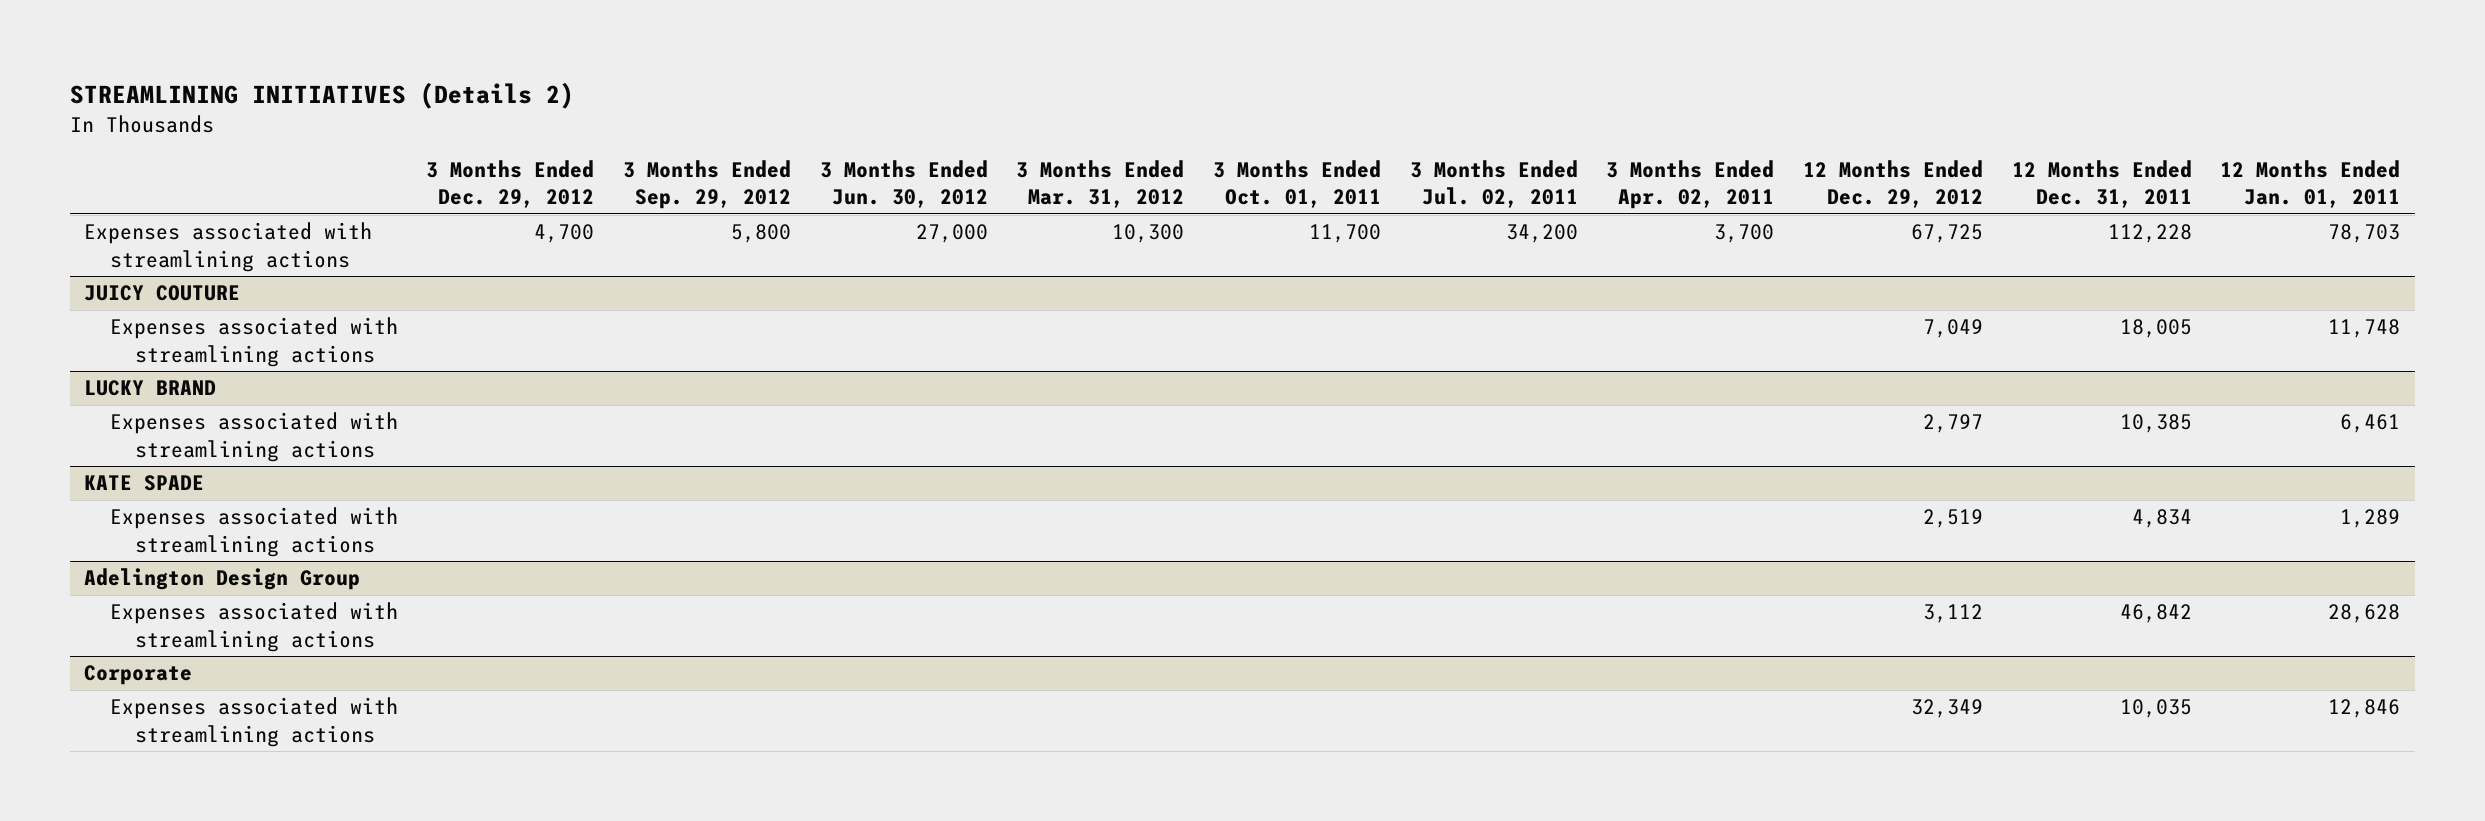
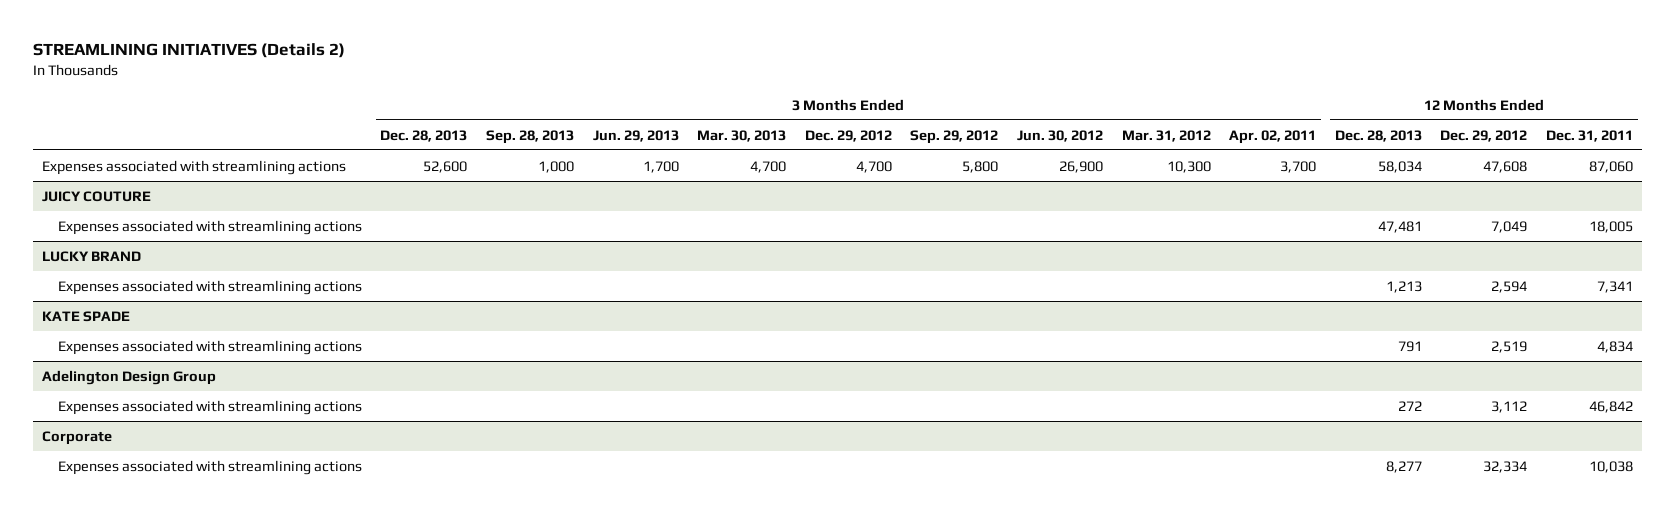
- | 3 Months Ended Dec. 29, 2012 | 3 Months Ended Sep. 29, 2012 | 3 Months Ended Jun. 30, 2012 | 3 Months Ended Mar. 31, 2012 | 3 Months Ended Oct. 01, 2011 | 3 Months Ended Jul. 02, 2011 | 3 Months Ended Apr. 02, 2011 | 12 Months Ended Dec. 29, 2012 | 12 Months Ended Dec. 31, 2011 | 12 Months Ended Jan. 01, 2011
+ | 3 Months Ended Dec. 28, 2013 | 3 Months Ended Sep. 28, 2013 | 3 Months Ended Jun. 29, 2013 | 3 Months Ended Mar. 30, 2013 | 3 Months Ended Dec. 29, 2012 | 3 Months Ended Sep. 29, 2012 | 3 Months Ended Jun. 30, 2012 | 3 Months Ended Mar. 31, 2012 | 3 Months Ended Apr. 02, 2011 | 12 Months Ended Dec. 28, 2013 | 12 Months Ended Dec. 29, 2012 | 12 Months Ended Dec. 31, 2011
- Expenses associated with streamlining actions | 4,700 | 5,800 | 27,000 | 10,300 | 11,700 | 34,200 | 3,700 | 67,725 | 112,228 | 78,703
+ Expenses associated with streamlining actions | 52,600 | 1,000 | 1,700 | 4,700 | 4,700 | 5,800 | 26,900 | 10,300 | 3,700 | 58,034 | 47,608 | 87,060
@ LUCKY BRAND
- Expenses associated with streamlining actions | | | | | | | | 2,797 | 10,385 | 6,461
+ Expenses associated with streamlining actions | | | | | | | | | | 1,213 | 2,594 | 7,341
@ Corporate
- Expenses associated with streamlining actions | | | | | | | | 32,349 | 10,035 | 12,846
+ Expenses associated with streamlining actions | | | | | | | | | | 8,277 | 32,334 | 10,038

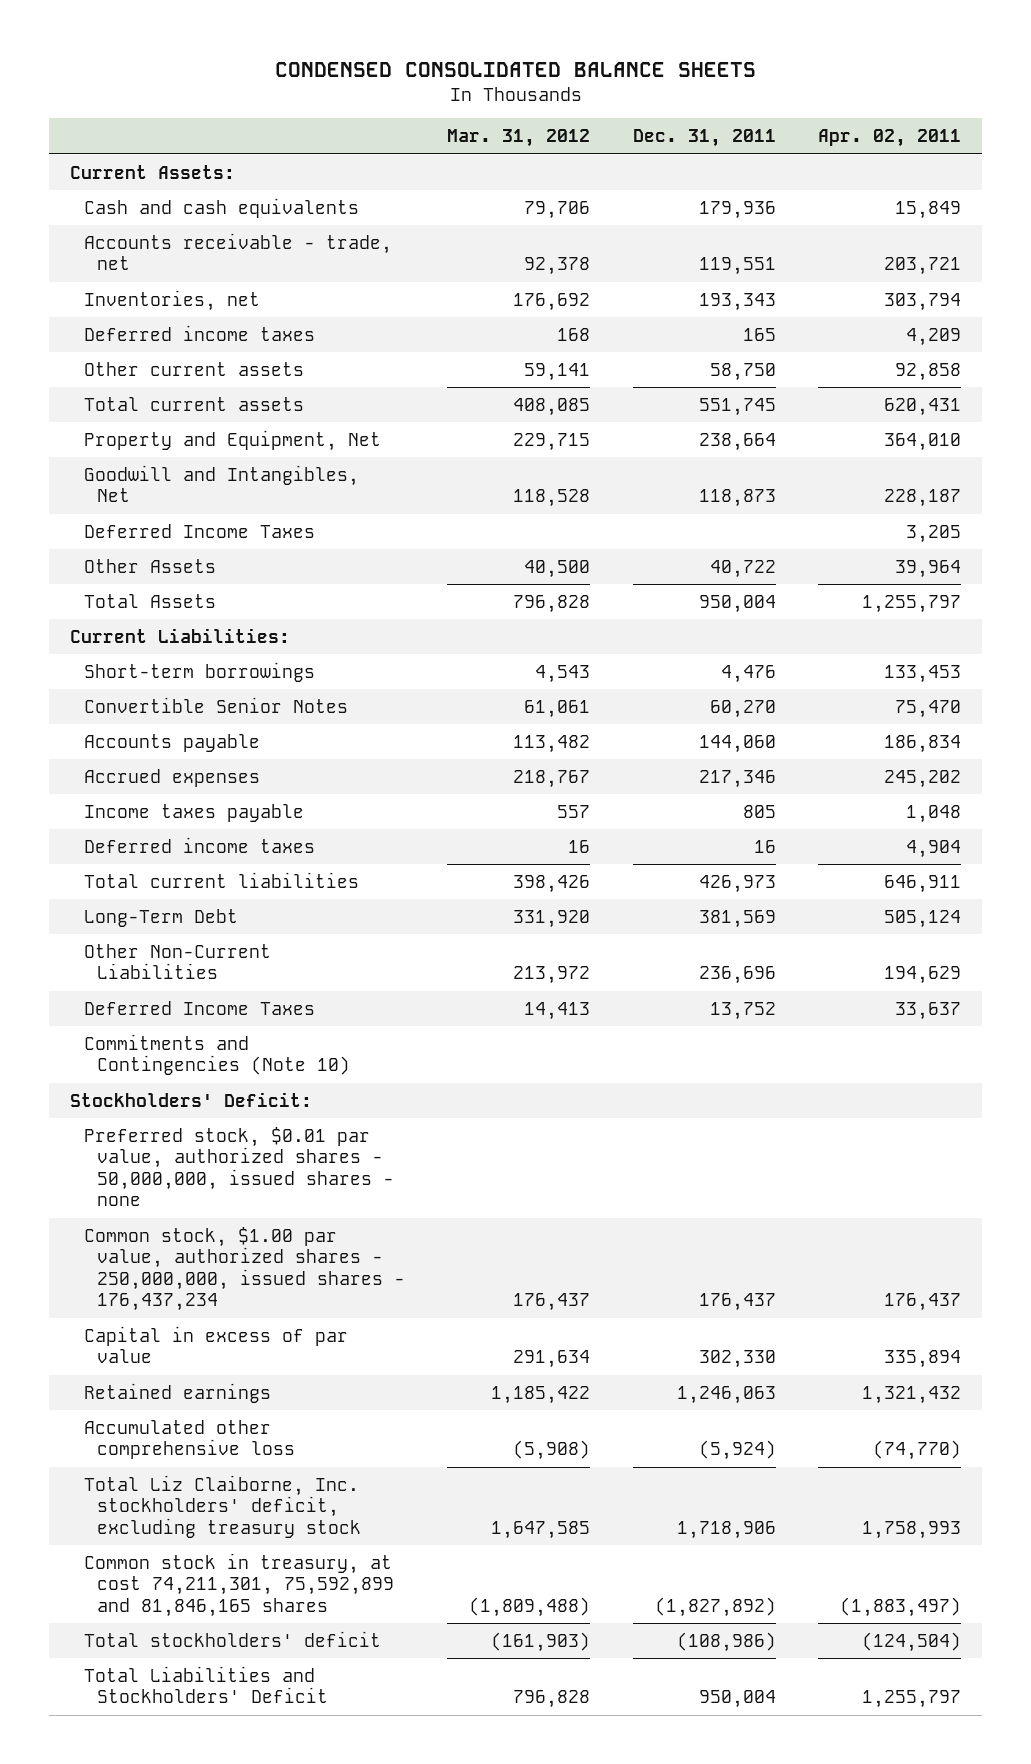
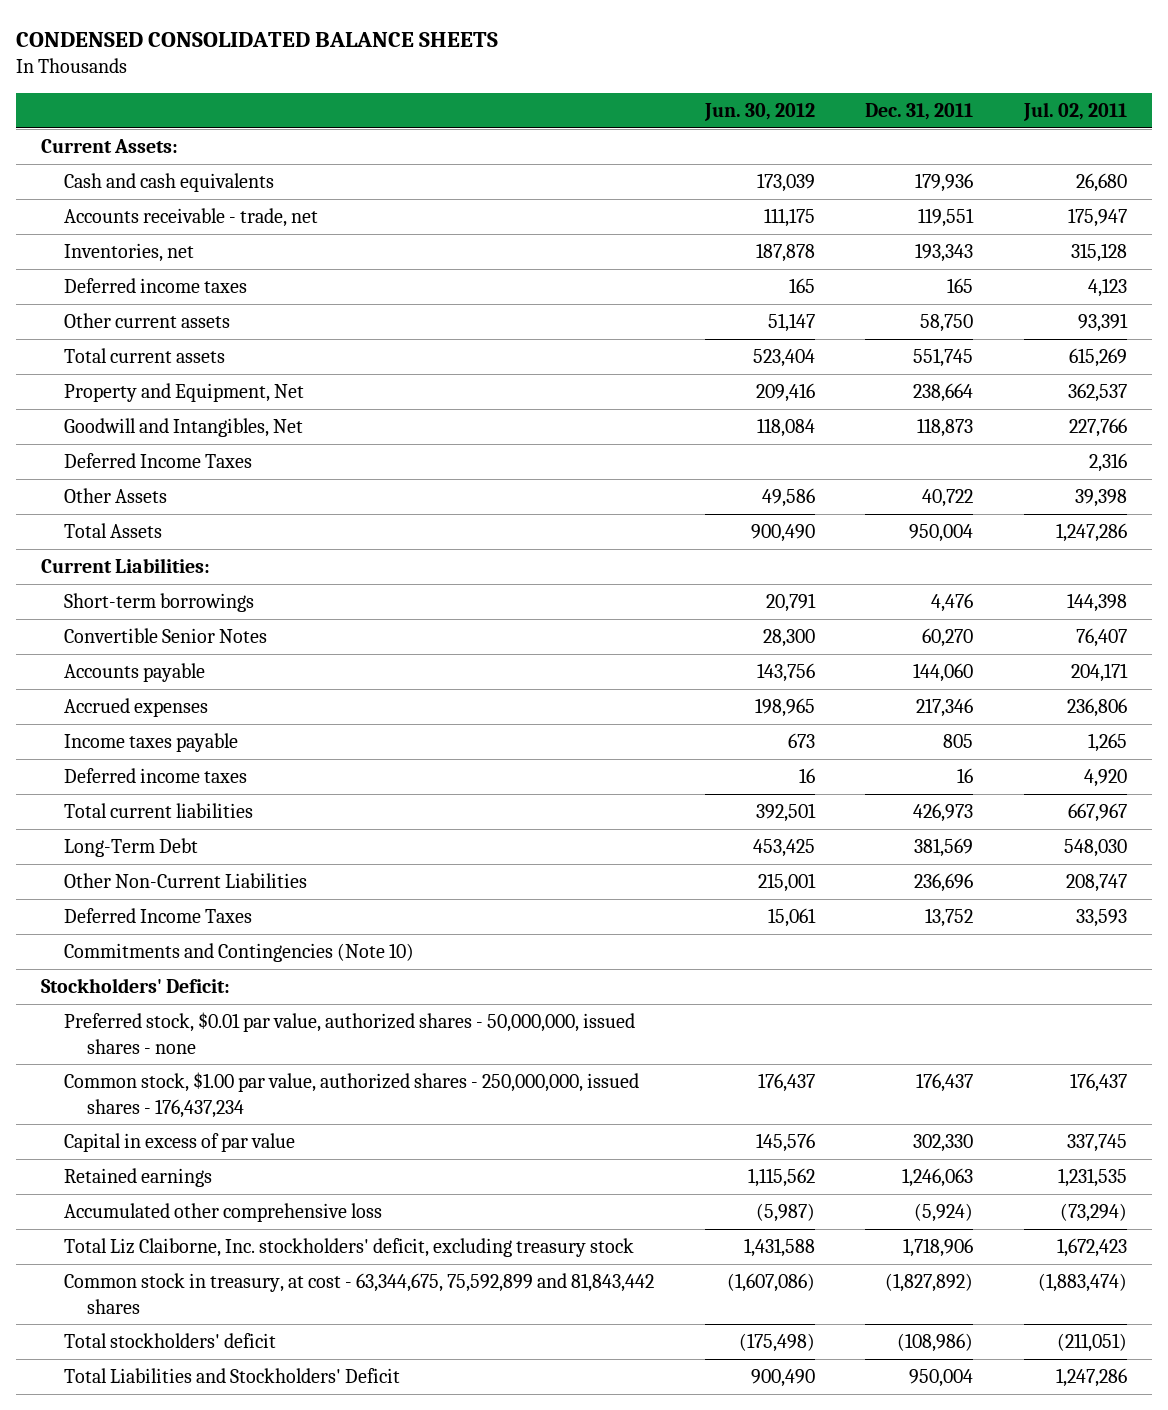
- | Mar. 31, 2012 | Dec. 31, 2011 | Apr. 02, 2011
+ | Jun. 30, 2012 | Dec. 31, 2011 | Jul. 02, 2011
- Common stock in treasury, at cost 74,211,301, 75,592,899 and 81,846,165 shares | (1,809,488) | (1,827,892) | (1,883,497)
+ Common stock in treasury, at cost - 63,344,675, 75,592,899 and 81,843,442 shares | (1,607,086) | (1,827,892) | (1,883,474)

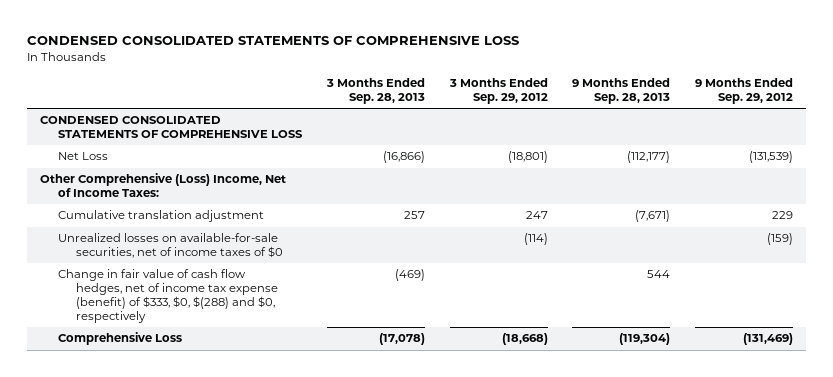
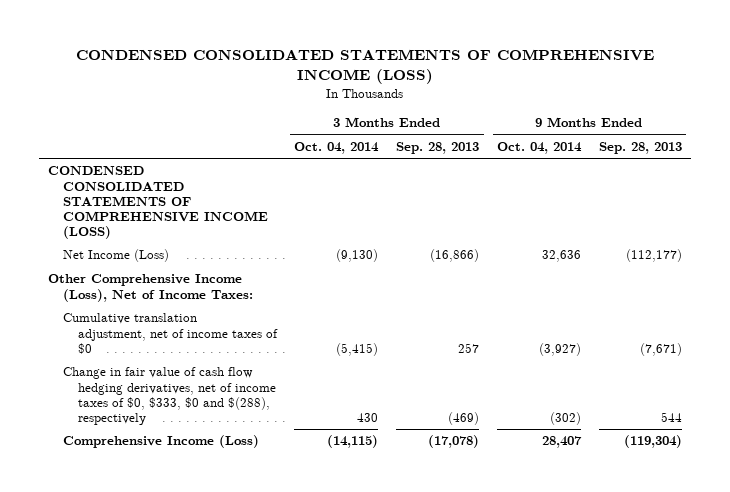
- CONDENSED CONSOLIDATED STATEMENTS OF COMPREHENSIVE LOSS
+ CONDENSED CONSOLIDATED STATEMENTS OF COMPREHENSIVE INCOME (LOSS)
- | 3 Months Ended Sep. 28, 2013 | 3 Months Ended Sep. 29, 2012 | 9 Months Ended Sep. 28, 2013 | 9 Months Ended Sep. 29, 2012
+ | 3 Months Ended Oct. 04, 2014 | 3 Months Ended Sep. 28, 2013 | 9 Months Ended Oct. 04, 2014 | 9 Months Ended Sep. 28, 2013
- CONDENSED CONSOLIDATED STATEMENTS OF COMPREHENSIVE LOSS
- Net Loss | (16,866) | (18,801) | (112,177) | (131,539)
- Other Comprehensive (Loss) Income, Net of Income Taxes:
- Cumulative translation adjustment | 257 | 247 | (7,671) | 229
- Unrealized losses on available-for-sale securities, net of income taxes of $0 | | (114) | | (159)
- Change in fair value of cash flow hedges, net of income tax expense (benefit) of $333, $0, $(288) and $0, respectively | (469) | | 544 |
- Comprehensive Loss | (17,078) | (18,668) | (119,304) | (131,469)
+ CONDENSED CONSOLIDATED STATEMENTS OF COMPREHENSIVE INCOME (LOSS)
+ Net Income (Loss) | (9,130) | (16,866) | 32,636 | (112,177)
+ Other Comprehensive Income (Loss), Net of Income Taxes:
+ Cumulative translation adjustment, net of income taxes of $0 | (5,415) | 257 | (3,927) | (7,671)
+ Change in fair value of cash flow hedging derivatives, net of income taxes of $0, $333, $0 and $(288), respectively | 430 | (469) | (302) | 544
+ Comprehensive Income (Loss) | (14,115) | (17,078) | 28,407 | (119,304)

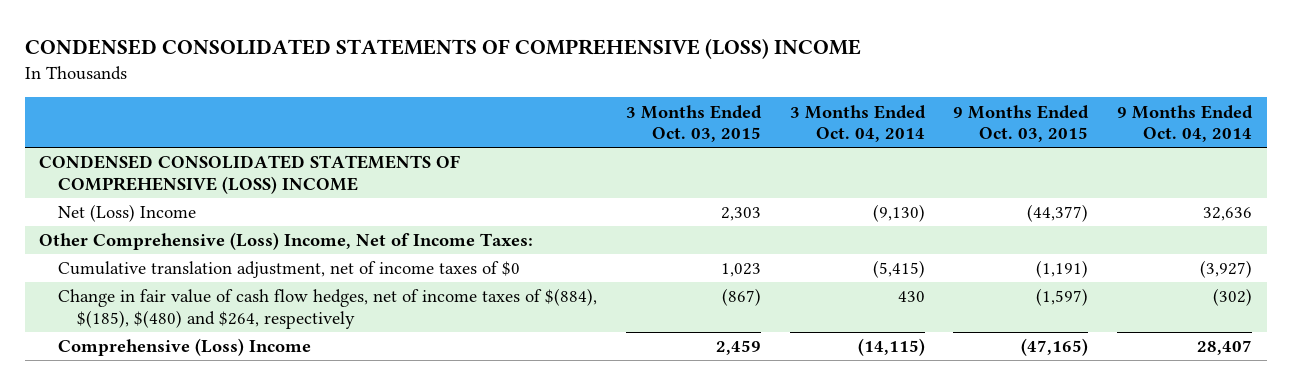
- CONDENSED CONSOLIDATED STATEMENTS OF COMPREHENSIVE INCOME (LOSS)
+ CONDENSED CONSOLIDATED STATEMENTS OF COMPREHENSIVE (LOSS) INCOME
- | 3 Months Ended Oct. 04, 2014 | 3 Months Ended Sep. 28, 2013 | 9 Months Ended Oct. 04, 2014 | 9 Months Ended Sep. 28, 2013
+ | 3 Months Ended Oct. 03, 2015 | 3 Months Ended Oct. 04, 2014 | 9 Months Ended Oct. 03, 2015 | 9 Months Ended Oct. 04, 2014
- CONDENSED CONSOLIDATED STATEMENTS OF COMPREHENSIVE INCOME (LOSS)
- Net Income (Loss) | (9,130) | (16,866) | 32,636 | (112,177)
- Other Comprehensive Income (Loss), Net of Income Taxes:
+ CONDENSED CONSOLIDATED STATEMENTS OF COMPREHENSIVE (LOSS) INCOME
+ Net (Loss) Income | 2,303 | (9,130) | (44,377) | 32,636
+ Other Comprehensive (Loss) Income, Net of Income Taxes:
- Change in fair value of cash flow hedging derivatives, net of income taxes of $0, $333, $0 and $(288), respectively | 430 | (469) | (302) | 544
- Comprehensive Income (Loss) | (14,115) | (17,078) | 28,407 | (119,304)
+ Change in fair value of cash flow hedges, net of income taxes of $(884), $(185), $(480) and $264, respectively | (867) | 430 | (1,597) | (302)
+ Comprehensive (Loss) Income | 2,459 | (14,115) | (47,165) | 28,407

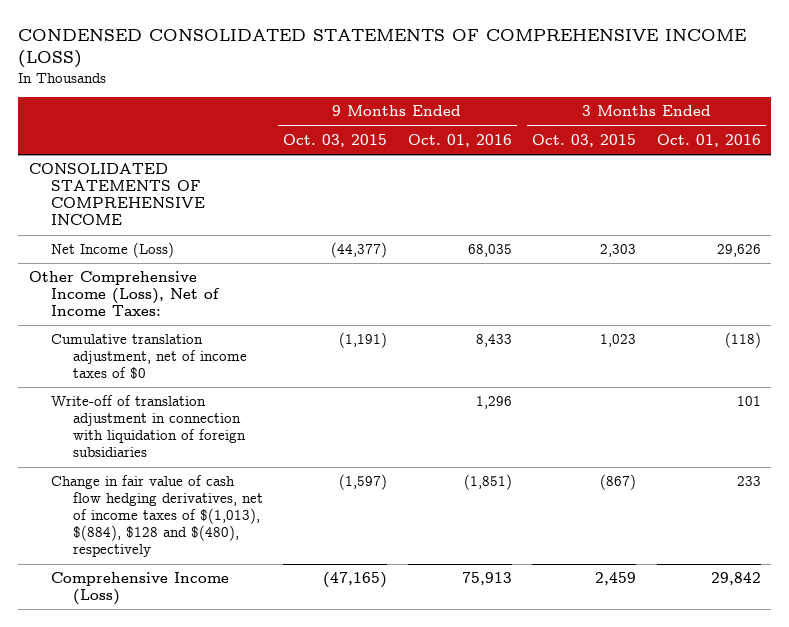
- CONDENSED CONSOLIDATED STATEMENTS OF COMPREHENSIVE (LOSS) INCOME
+ CONDENSED CONSOLIDATED STATEMENTS OF COMPREHENSIVE INCOME (LOSS)
- | 3 Months Ended Oct. 03, 2015 | 3 Months Ended Oct. 04, 2014 | 9 Months Ended Oct. 03, 2015 | 9 Months Ended Oct. 04, 2014
+ | 9 Months Ended Oct. 03, 2015 | 9 Months Ended Oct. 01, 2016 | 3 Months Ended Oct. 03, 2015 | 3 Months Ended Oct. 01, 2016
- CONDENSED CONSOLIDATED STATEMENTS OF COMPREHENSIVE (LOSS) INCOME
- Net (Loss) Income | 2,303 | (9,130) | (44,377) | 32,636
- Other Comprehensive (Loss) Income, Net of Income Taxes:
+ CONSOLIDATED STATEMENTS OF COMPREHENSIVE INCOME
+ Net Income (Loss) | (44,377) | 68,035 | 2,303 | 29,626
+ Other Comprehensive Income (Loss), Net of Income Taxes:
- Change in fair value of cash flow hedges, net of income taxes of $(884), $(185), $(480) and $264, respectively | (867) | 430 | (1,597) | (302)
- Comprehensive (Loss) Income | 2,459 | (14,115) | (47,165) | 28,407
+ Write-off of translation adjustment in connection with liquidation of foreign subsidiaries | | 1,296 | | 101
+ Change in fair value of cash flow hedging derivatives, net of income taxes of $(1,013), $(884), $128 and $(480), respectively | (1,597) | (1,851) | (867) | 233
+ Comprehensive Income (Loss) | (47,165) | 75,913 | 2,459 | 29,842

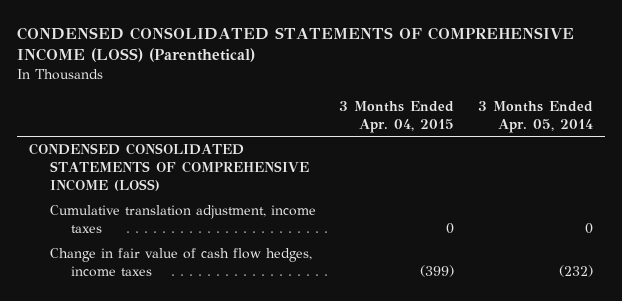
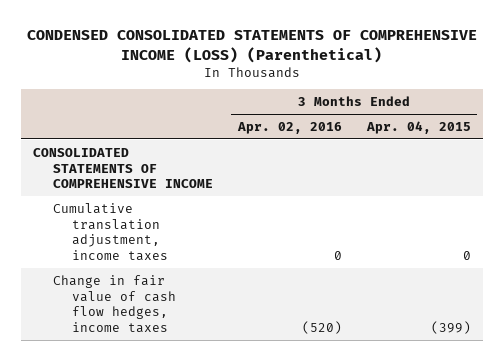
- | 3 Months Ended Apr. 04, 2015 | 3 Months Ended Apr. 05, 2014
+ | 3 Months Ended Apr. 02, 2016 | 3 Months Ended Apr. 04, 2015
- CONDENSED CONSOLIDATED STATEMENTS OF COMPREHENSIVE INCOME (LOSS)
+ CONSOLIDATED STATEMENTS OF COMPREHENSIVE INCOME

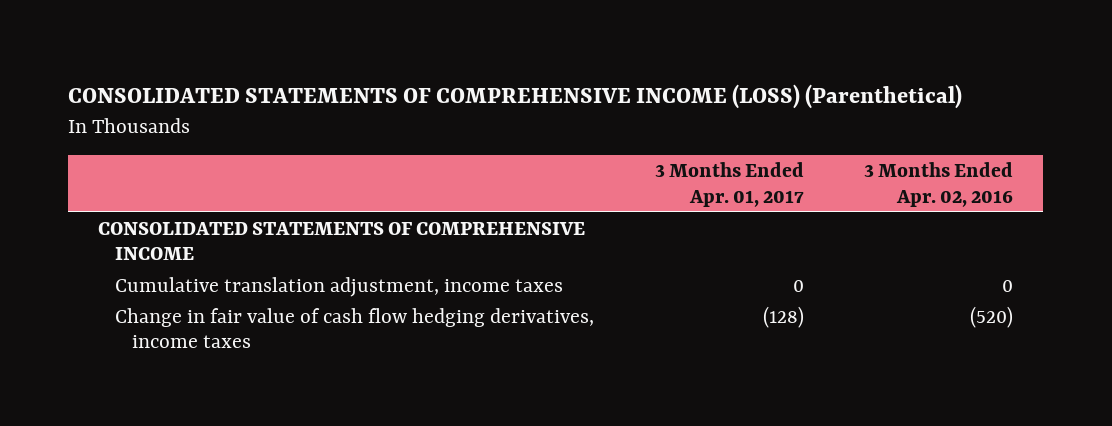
- CONDENSED CONSOLIDATED STATEMENTS OF COMPREHENSIVE INCOME (LOSS) (Parenthetical)
+ CONSOLIDATED STATEMENTS OF COMPREHENSIVE INCOME (LOSS) (Parenthetical)
- | 3 Months Ended Apr. 02, 2016 | 3 Months Ended Apr. 04, 2015
+ | 3 Months Ended Apr. 01, 2017 | 3 Months Ended Apr. 02, 2016
- Change in fair value of cash flow hedges, income taxes | (520) | (399)
+ Change in fair value of cash flow hedging derivatives, income taxes | (128) | (520)

